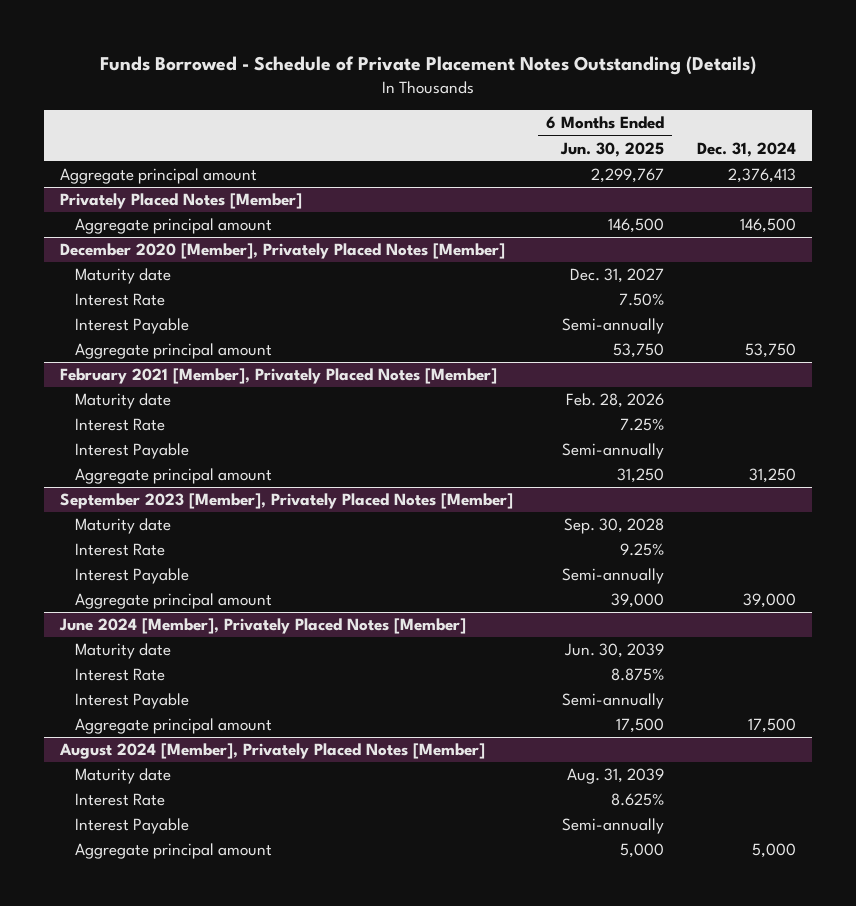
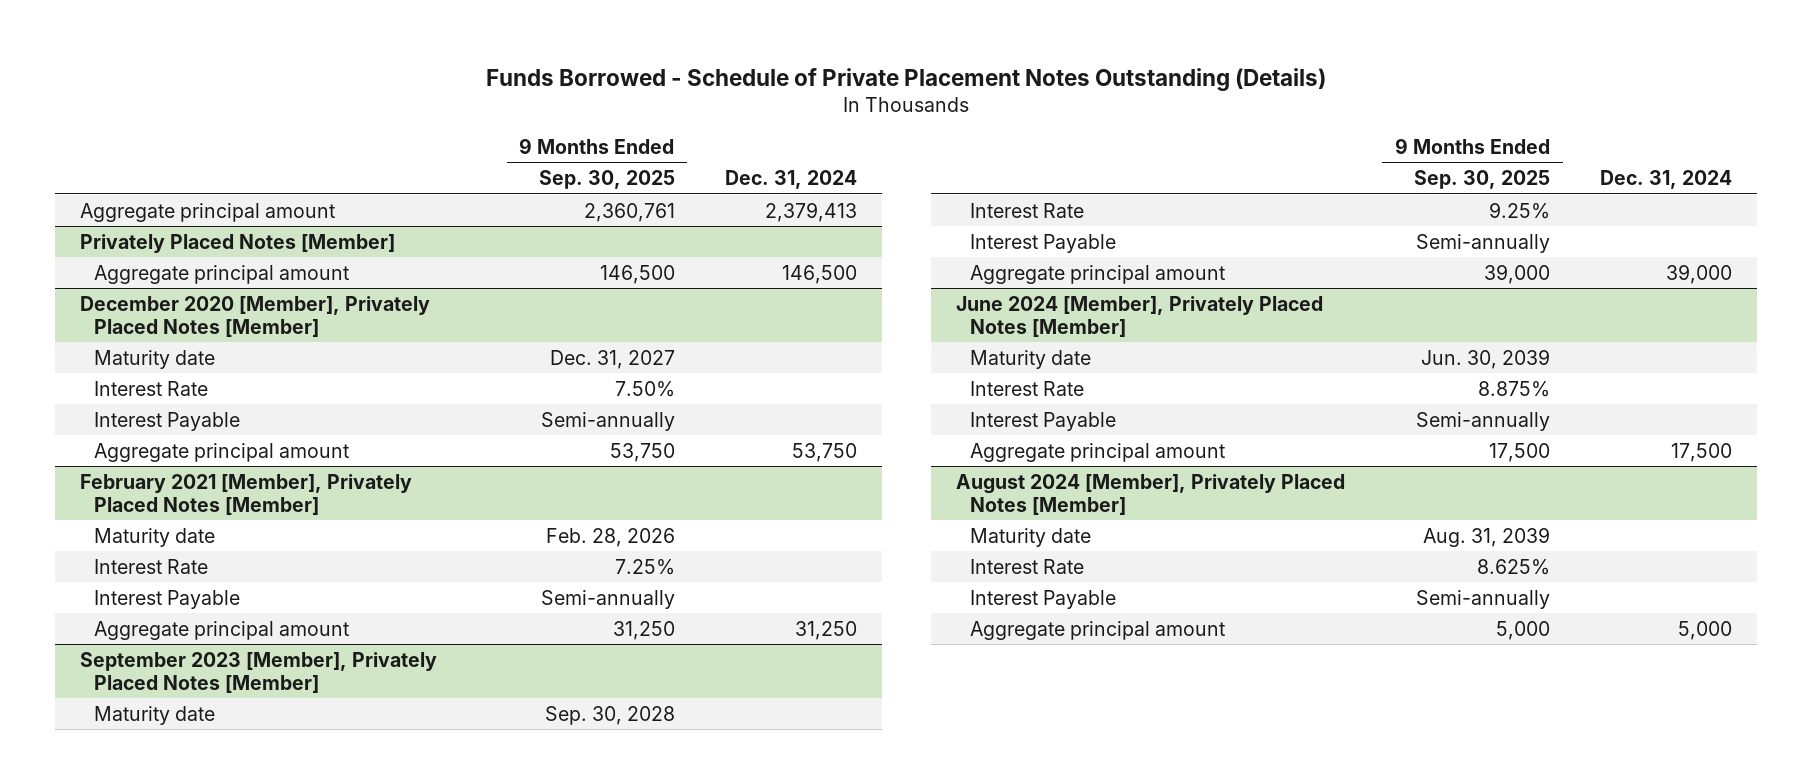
- | 6 Months Ended Jun. 30, 2025 | Dec. 31, 2024
+ | 9 Months Ended Sep. 30, 2025 | Dec. 31, 2024
- Aggregate principal amount | 2,299,767 | 2,376,413
+ Aggregate principal amount | 2,360,761 | 2,379,413

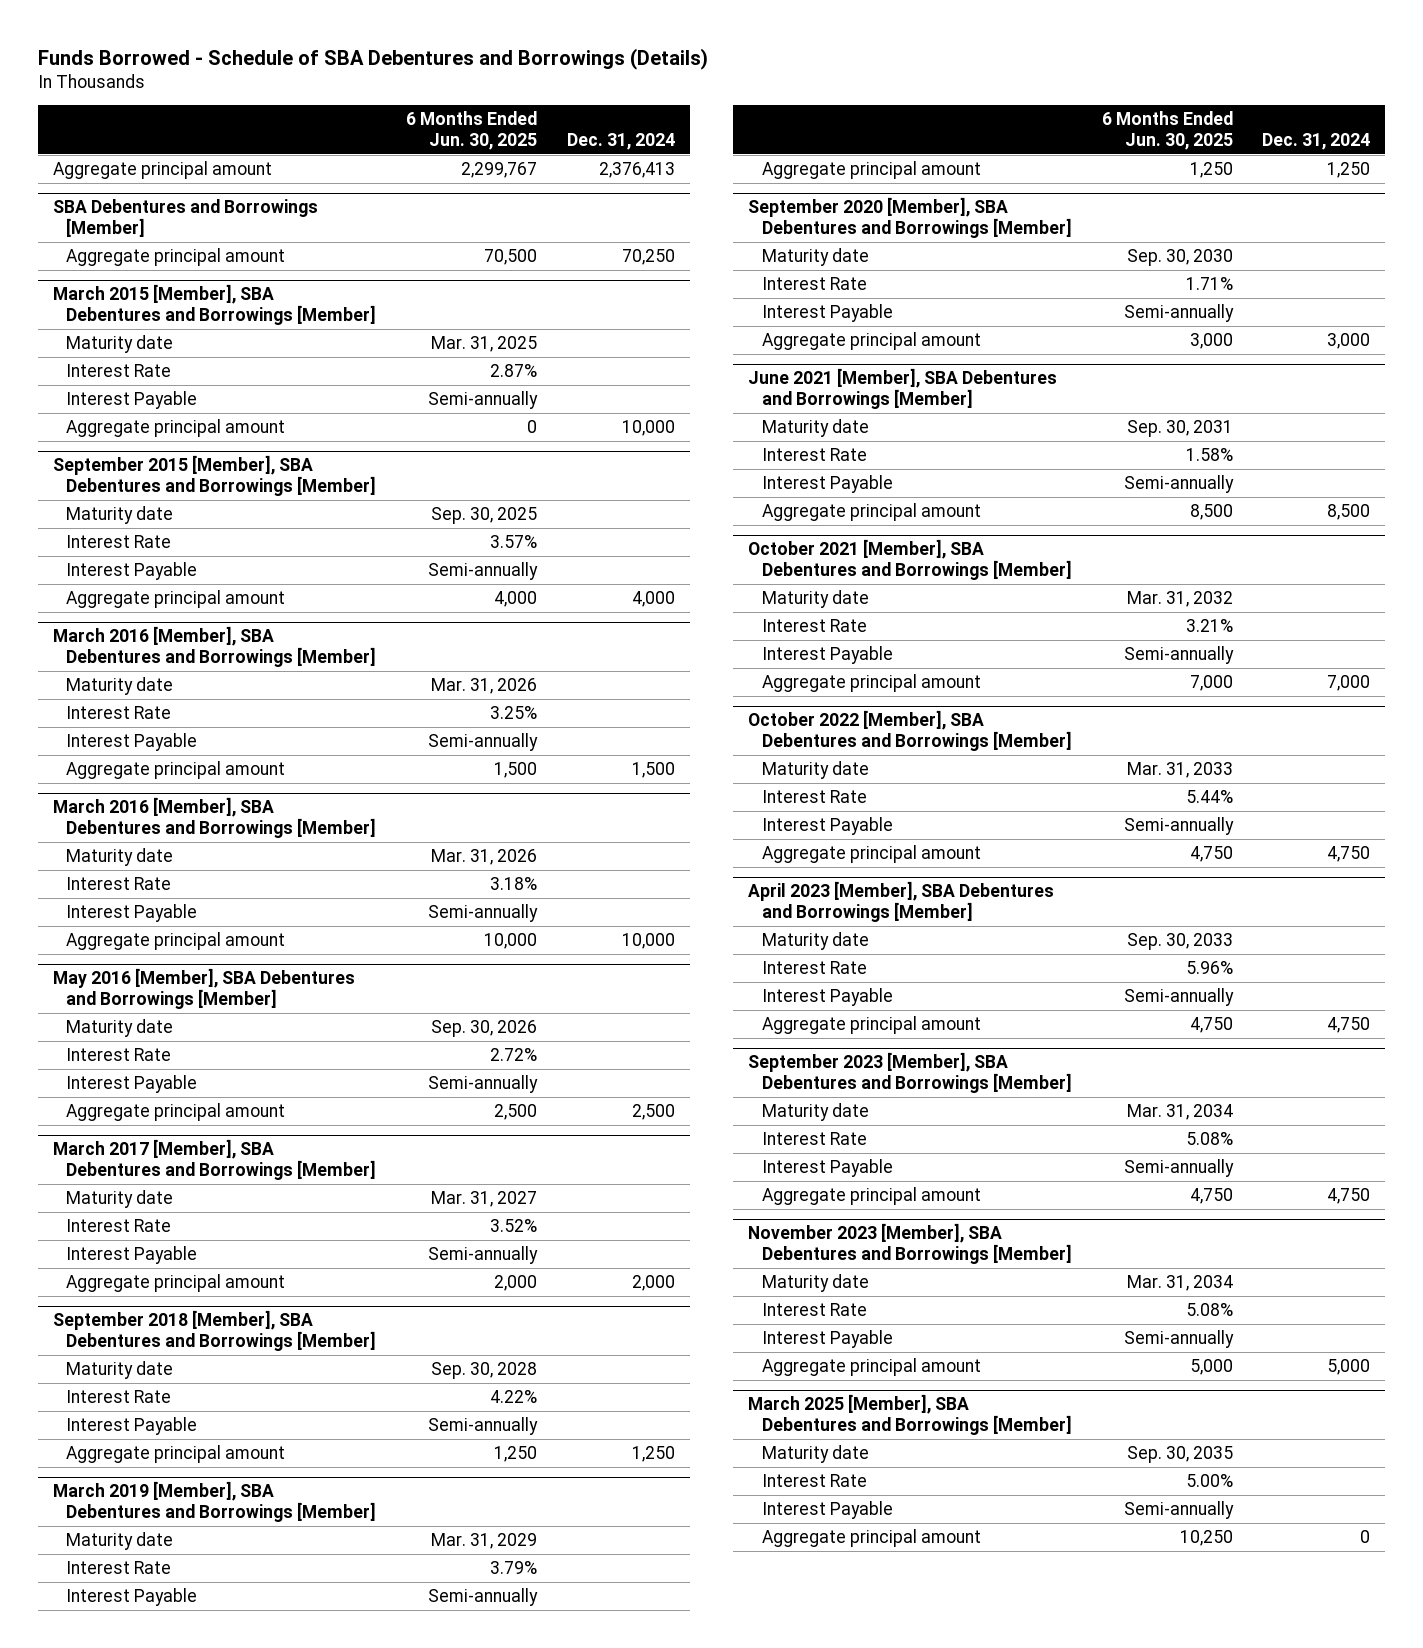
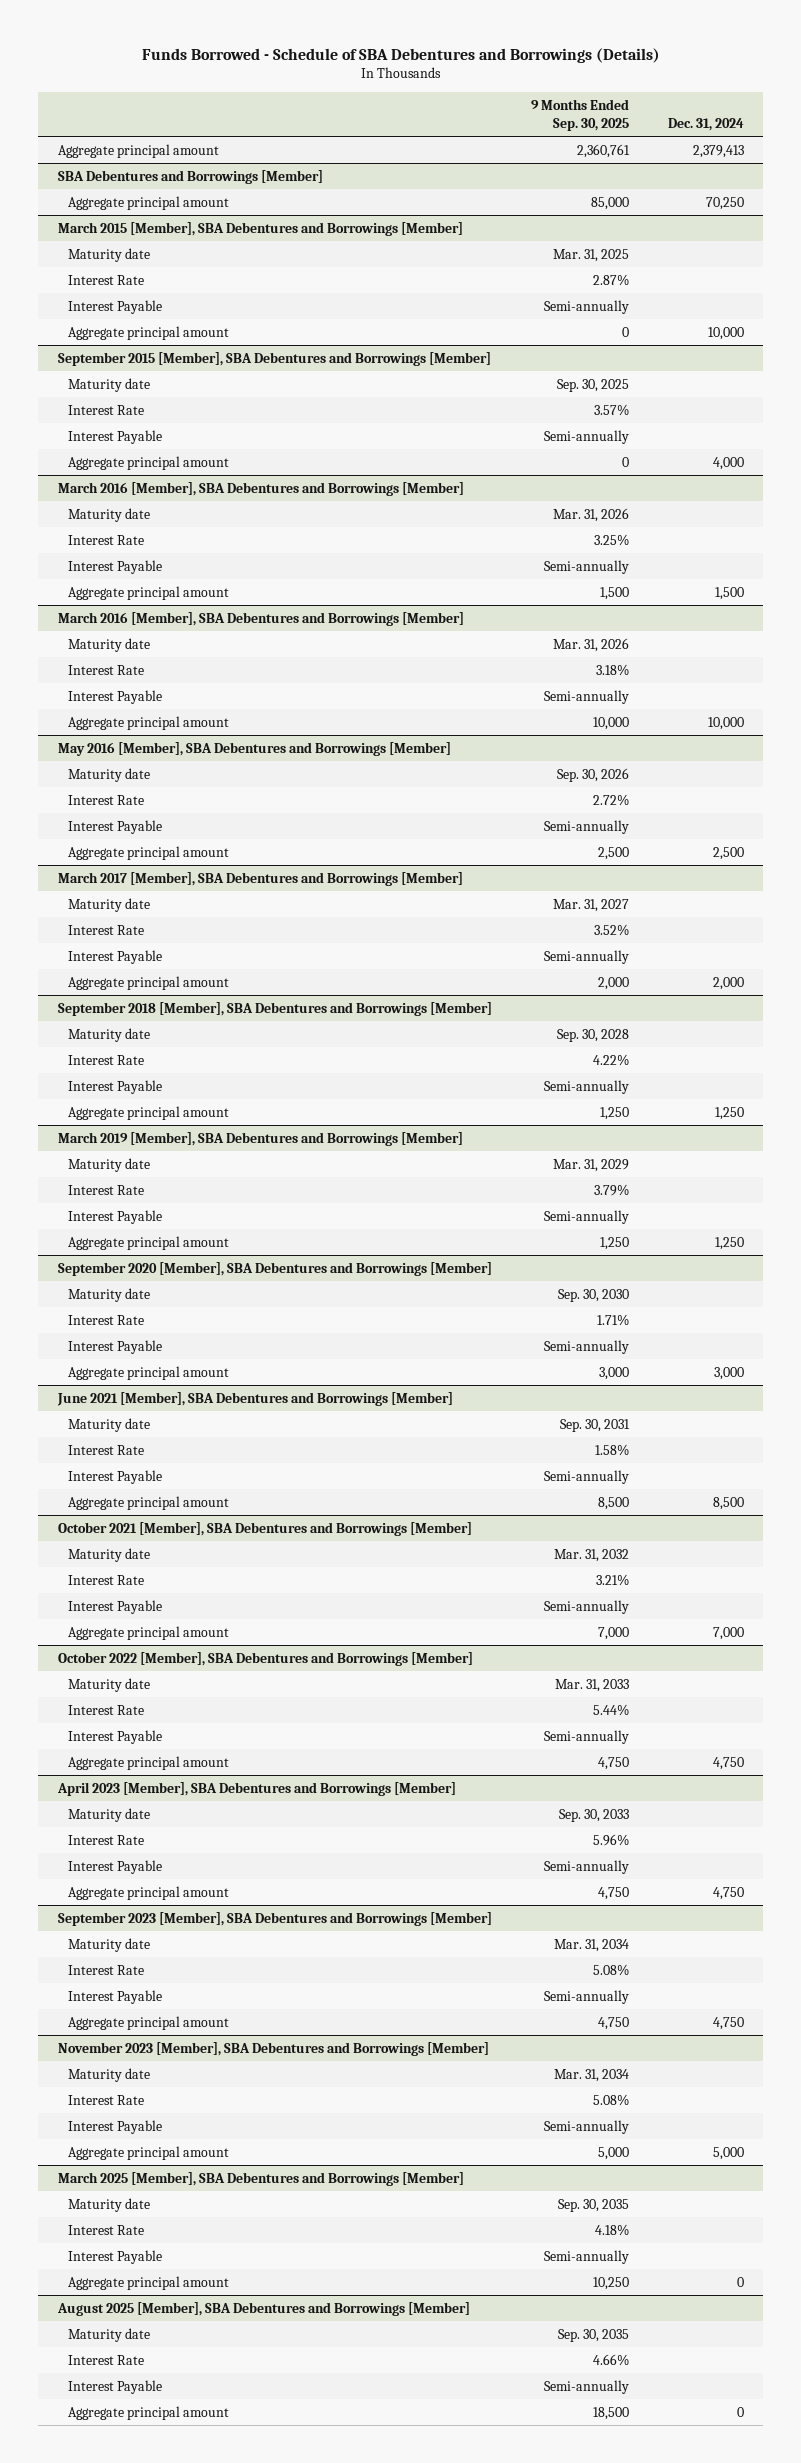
- | 6 Months Ended Jun. 30, 2025 | Dec. 31, 2024
+ | 9 Months Ended Sep. 30, 2025 | Dec. 31, 2024
- Aggregate principal amount | 2,299,767 | 2,376,413
+ Aggregate principal amount | 2,360,761 | 2,379,413
+ August 2025 [Member], SBA Debentures and Borrowings [Member]
+ Maturity date | Sep. 30, 2035 |
+ Interest Rate | 4.66% |
+ Interest Payable | Semi-annually |
+ Aggregate principal amount | 18,500 | 0

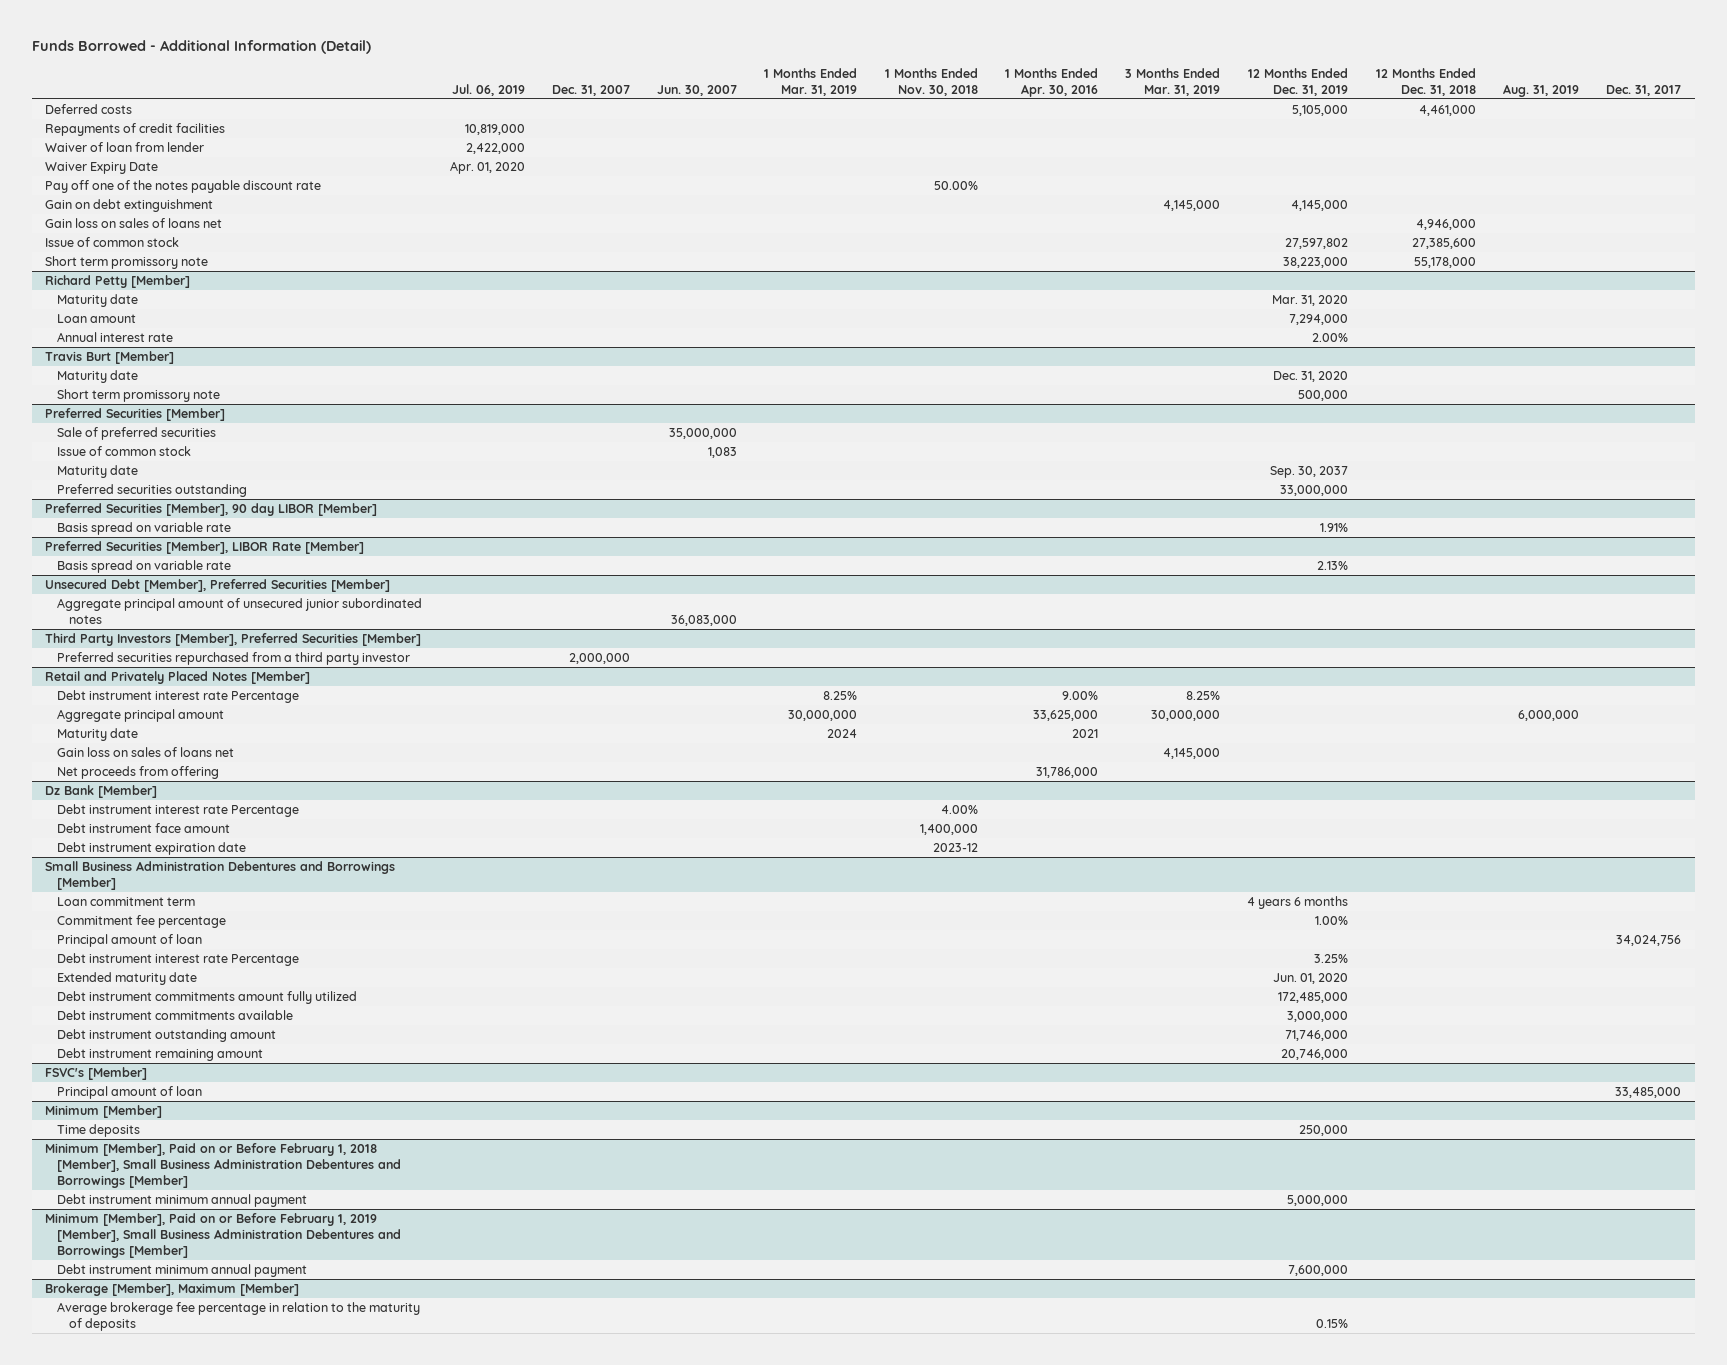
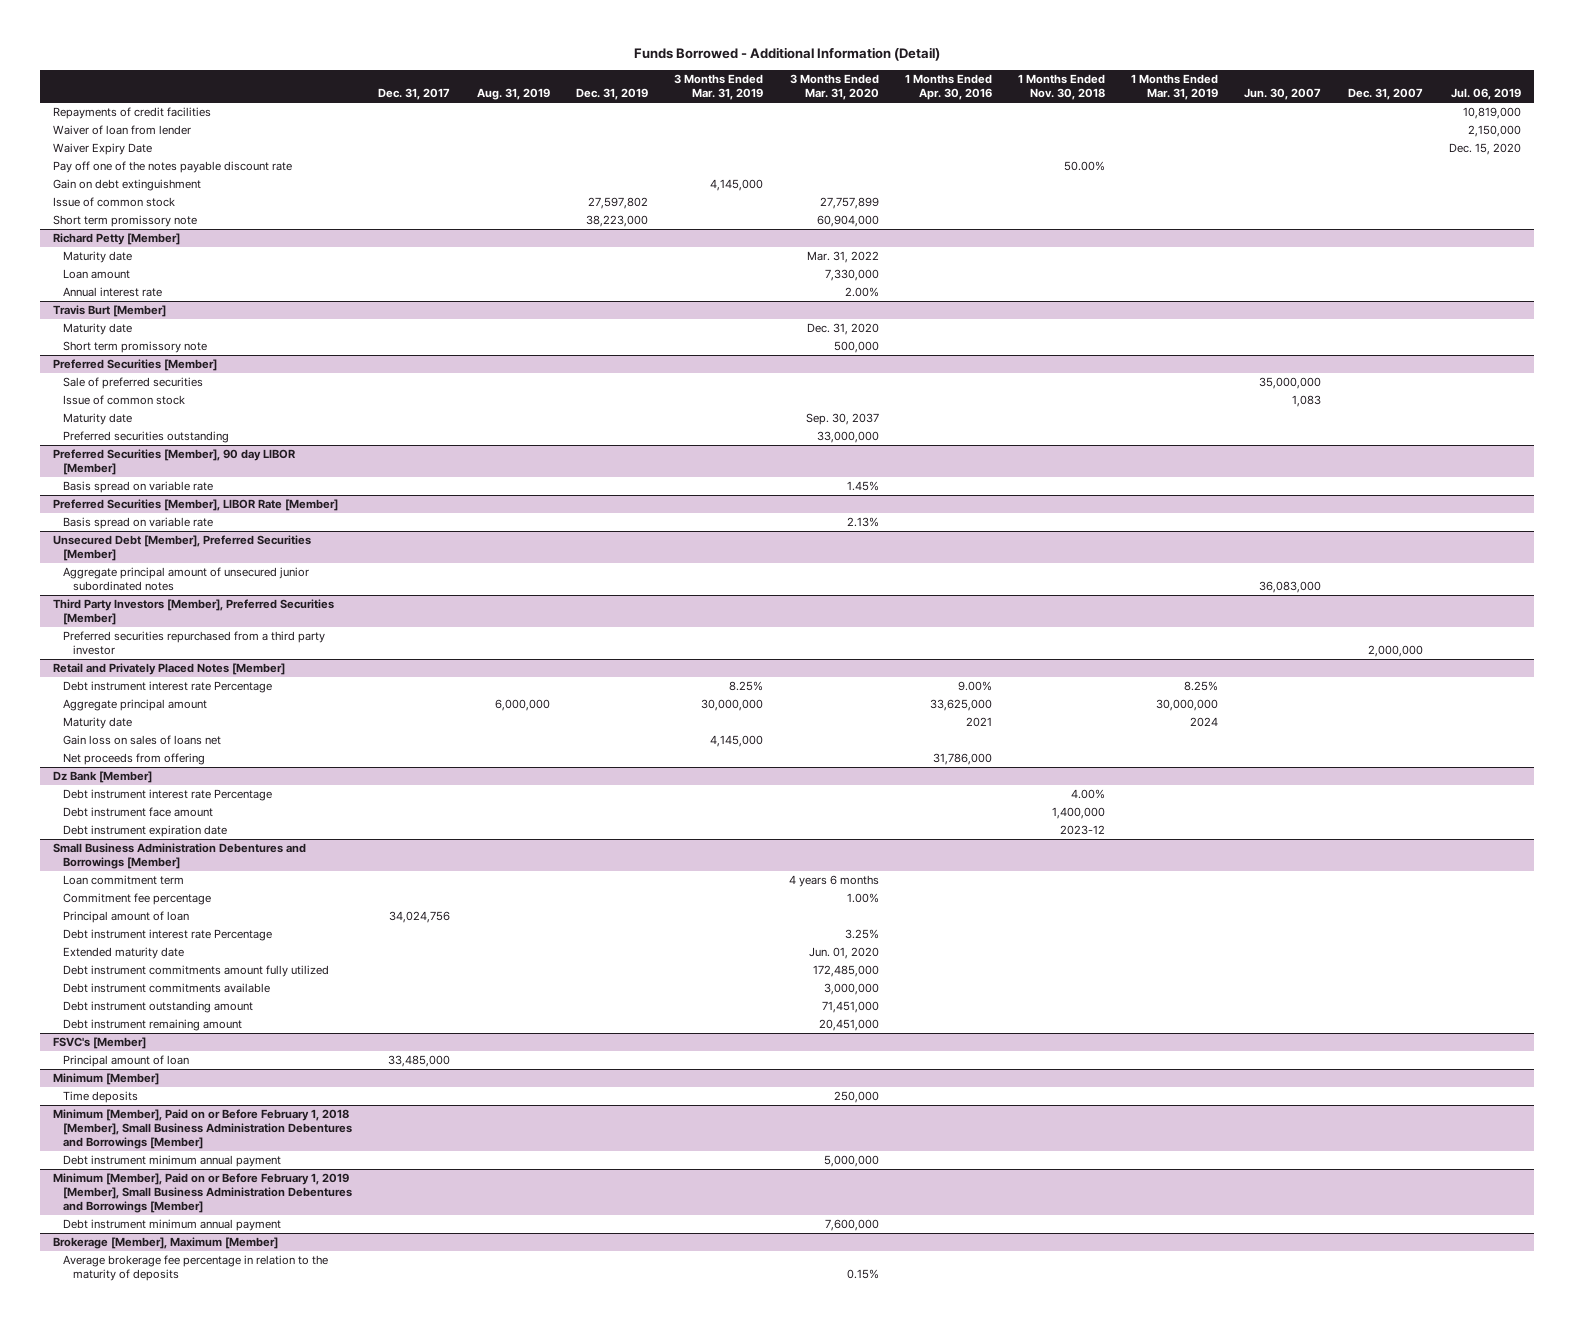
- | Jul. 06, 2019 | Dec. 31, 2007 | Jun. 30, 2007 | 1 Months Ended Mar. 31, 2019 | 1 Months Ended Nov. 30, 2018 | 1 Months Ended Apr. 30, 2016 | 3 Months Ended Mar. 31, 2019 | 12 Months Ended Dec. 31, 2019 | 12 Months Ended Dec. 31, 2018 | Aug. 31, 2019 | Dec. 31, 2017
+ | Dec. 31, 2017 | Aug. 31, 2019 | Dec. 31, 2019 | 3 Months Ended Mar. 31, 2019 | 3 Months Ended Mar. 31, 2020 | 1 Months Ended Apr. 30, 2016 | 1 Months Ended Nov. 30, 2018 | 1 Months Ended Mar. 31, 2019 | Jun. 30, 2007 | Dec. 31, 2007 | Jul. 06, 2019
- Deferred costs | | | | | | | | 5,105,000 | 4,461,000 | |
- Waiver of loan from lender | 2,422,000 | | | | | | | | | |
- Waiver Expiry Date | Apr. 01, 2020 | | | | | | | | | |
+ Waiver of loan from lender | | | | | | | | | | | 2,150,000
+ Waiver Expiry Date | | | | | | | | | | | Dec. 15, 2020
- Gain loss on sales of loans net | | | | | | | | | 4,946,000 | |

